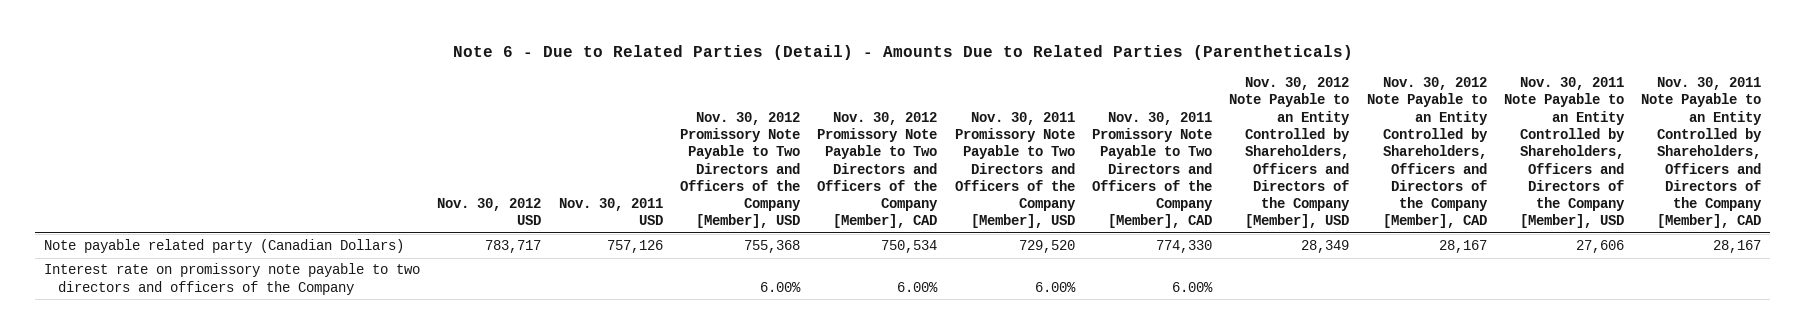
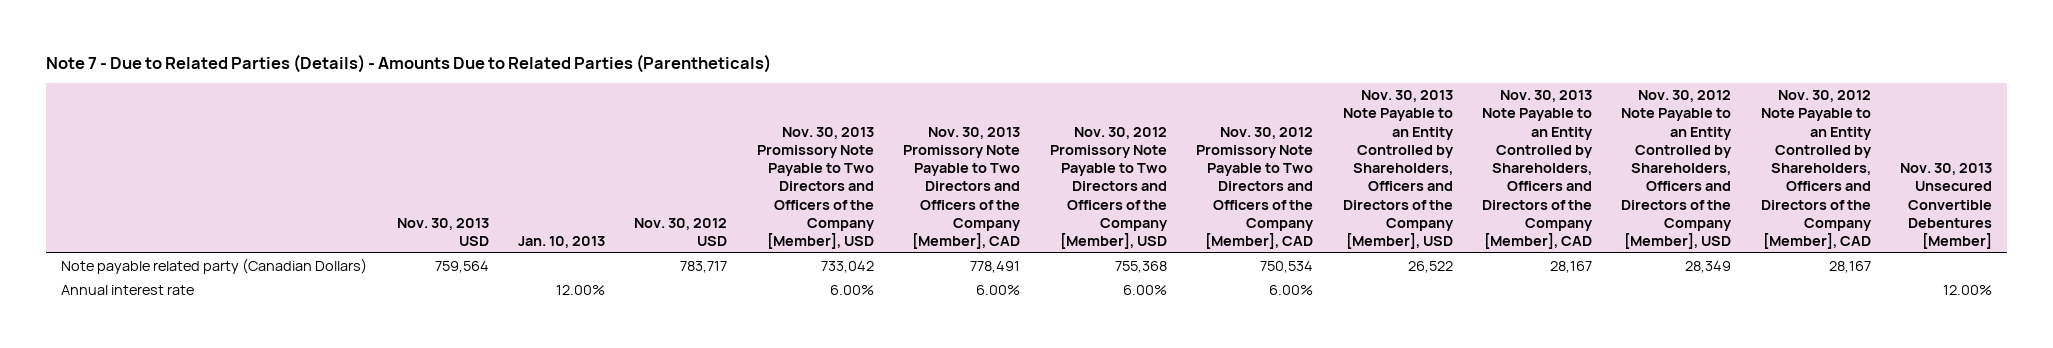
- Note 6 - Due to Related Parties (Detail) - Amounts Due to Related Parties (Parentheticals)
+ Note 7 - Due to Related Parties (Details) - Amounts Due to Related Parties (Parentheticals)
- | Nov. 30, 2012 USD | Nov. 30, 2011 USD | Nov. 30, 2012 Promissory Note Payable to Two Directors and Officers of the Company [Member], USD | Nov. 30, 2012 Promissory Note Payable to Two Directors and Officers of the Company [Member], CAD | Nov. 30, 2011 Promissory Note Payable to Two Directors and Officers of the Company [Member], USD | Nov. 30, 2011 Promissory Note Payable to Two Directors and Officers of the Company [Member], CAD | Nov. 30, 2012 Note Payable to an Entity Controlled by Shareholders, Officers and Directors of the Company [Member], USD | Nov. 30, 2012 Note Payable to an Entity Controlled by Shareholders, Officers and Directors of the Company [Member], CAD | Nov. 30, 2011 Note Payable to an Entity Controlled by Shareholders, Officers and Directors of the Company [Member], USD | Nov. 30, 2011 Note Payable to an Entity Controlled by Shareholders, Officers and Directors of the Company [Member], CAD
+ | Nov. 30, 2013 USD | Jan. 10, 2013 | Nov. 30, 2012 USD | Nov. 30, 2013 Promissory Note Payable to Two Directors and Officers of the Company [Member], USD | Nov. 30, 2013 Promissory Note Payable to Two Directors and Officers of the Company [Member], CAD | Nov. 30, 2012 Promissory Note Payable to Two Directors and Officers of the Company [Member], USD | Nov. 30, 2012 Promissory Note Payable to Two Directors and Officers of the Company [Member], CAD | Nov. 30, 2013 Note Payable to an Entity Controlled by Shareholders, Officers and Directors of the Company [Member], USD | Nov. 30, 2013 Note Payable to an Entity Controlled by Shareholders, Officers and Directors of the Company [Member], CAD | Nov. 30, 2012 Note Payable to an Entity Controlled by Shareholders, Officers and Directors of the Company [Member], USD | Nov. 30, 2012 Note Payable to an Entity Controlled by Shareholders, Officers and Directors of the Company [Member], CAD | Nov. 30, 2013 Unsecured Convertible Debentures [Member]
- Interest rate on promissory note payable to two directors and officers of the Company | | | 6.00% | 6.00% | 6.00% | 6.00% | | | |
+ Annual interest rate | | 12.00% | | 6.00% | 6.00% | 6.00% | 6.00% | | | | | 12.00%

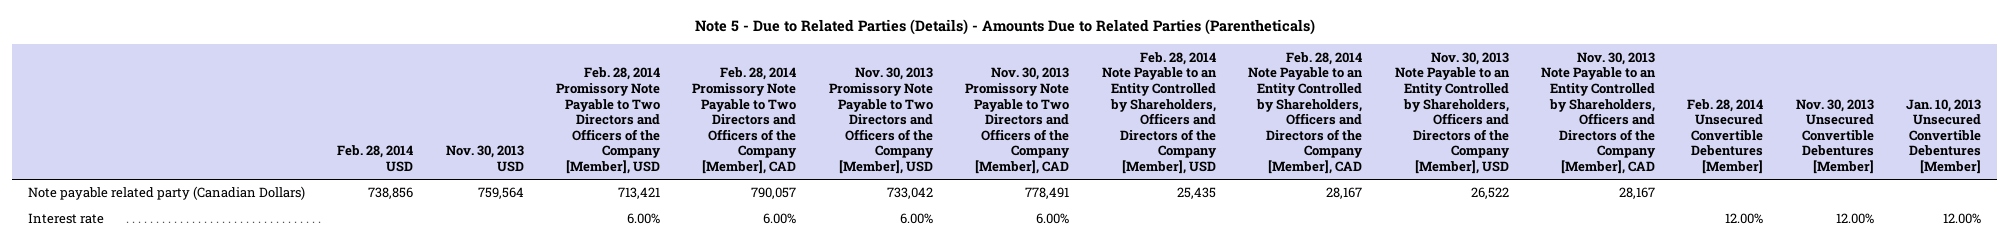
- Note 7 - Due to Related Parties (Details) - Amounts Due to Related Parties (Parentheticals)
+ Note 5 - Due to Related Parties (Details) - Amounts Due to Related Parties (Parentheticals)
- | Nov. 30, 2013 USD | Jan. 10, 2013 | Nov. 30, 2012 USD | Nov. 30, 2013 Promissory Note Payable to Two Directors and Officers of the Company [Member], USD | Nov. 30, 2013 Promissory Note Payable to Two Directors and Officers of the Company [Member], CAD | Nov. 30, 2012 Promissory Note Payable to Two Directors and Officers of the Company [Member], USD | Nov. 30, 2012 Promissory Note Payable to Two Directors and Officers of the Company [Member], CAD | Nov. 30, 2013 Note Payable to an Entity Controlled by Shareholders, Officers and Directors of the Company [Member], USD | Nov. 30, 2013 Note Payable to an Entity Controlled by Shareholders, Officers and Directors of the Company [Member], CAD | Nov. 30, 2012 Note Payable to an Entity Controlled by Shareholders, Officers and Directors of the Company [Member], USD | Nov. 30, 2012 Note Payable to an Entity Controlled by Shareholders, Officers and Directors of the Company [Member], CAD | Nov. 30, 2013 Unsecured Convertible Debentures [Member]
+ | Feb. 28, 2014 USD | Nov. 30, 2013 USD | Feb. 28, 2014 Promissory Note Payable to Two Directors and Officers of the Company [Member], USD | Feb. 28, 2014 Promissory Note Payable to Two Directors and Officers of the Company [Member], CAD | Nov. 30, 2013 Promissory Note Payable to Two Directors and Officers of the Company [Member], USD | Nov. 30, 2013 Promissory Note Payable to Two Directors and Officers of the Company [Member], CAD | Feb. 28, 2014 Note Payable to an Entity Controlled by Shareholders, Officers and Directors of the Company [Member], USD | Feb. 28, 2014 Note Payable to an Entity Controlled by Shareholders, Officers and Directors of the Company [Member], CAD | Nov. 30, 2013 Note Payable to an Entity Controlled by Shareholders, Officers and Directors of the Company [Member], USD | Nov. 30, 2013 Note Payable to an Entity Controlled by Shareholders, Officers and Directors of the Company [Member], CAD | Feb. 28, 2014 Unsecured Convertible Debentures [Member] | Nov. 30, 2013 Unsecured Convertible Debentures [Member] | Jan. 10, 2013 Unsecured Convertible Debentures [Member]
- Annual interest rate | | 12.00% | | 6.00% | 6.00% | 6.00% | 6.00% | | | | | 12.00%
+ Interest rate | | | 6.00% | 6.00% | 6.00% | 6.00% | | | | | 12.00% | 12.00% | 12.00%

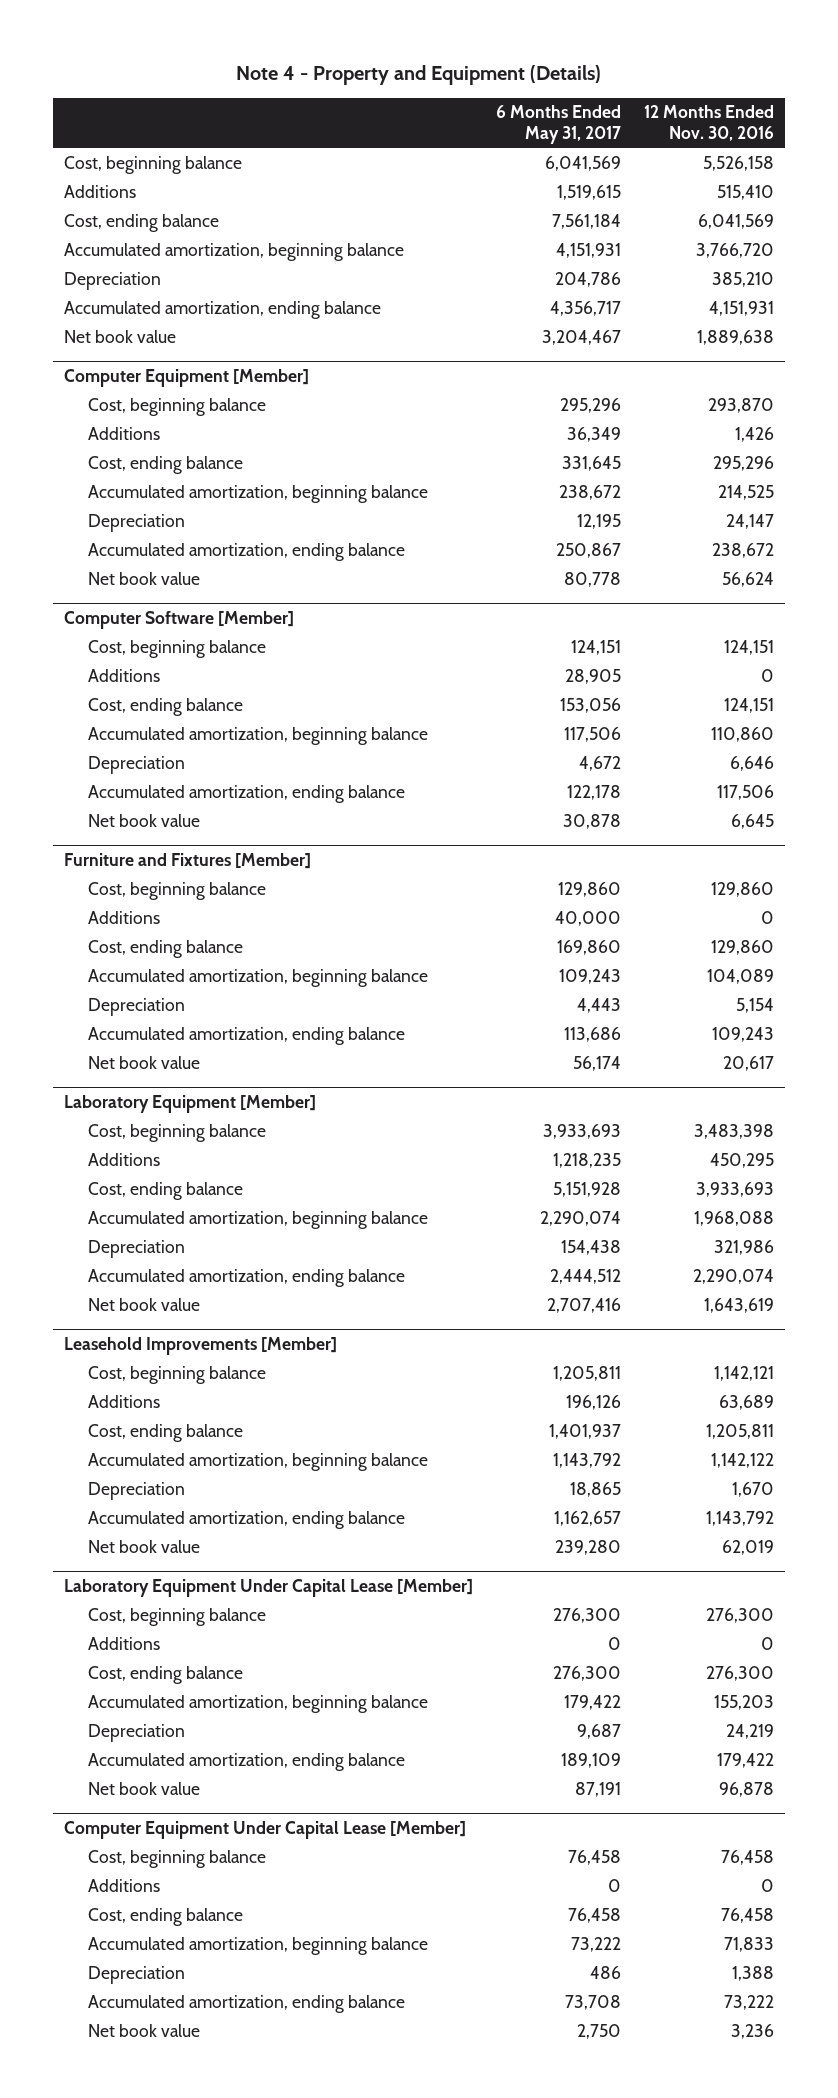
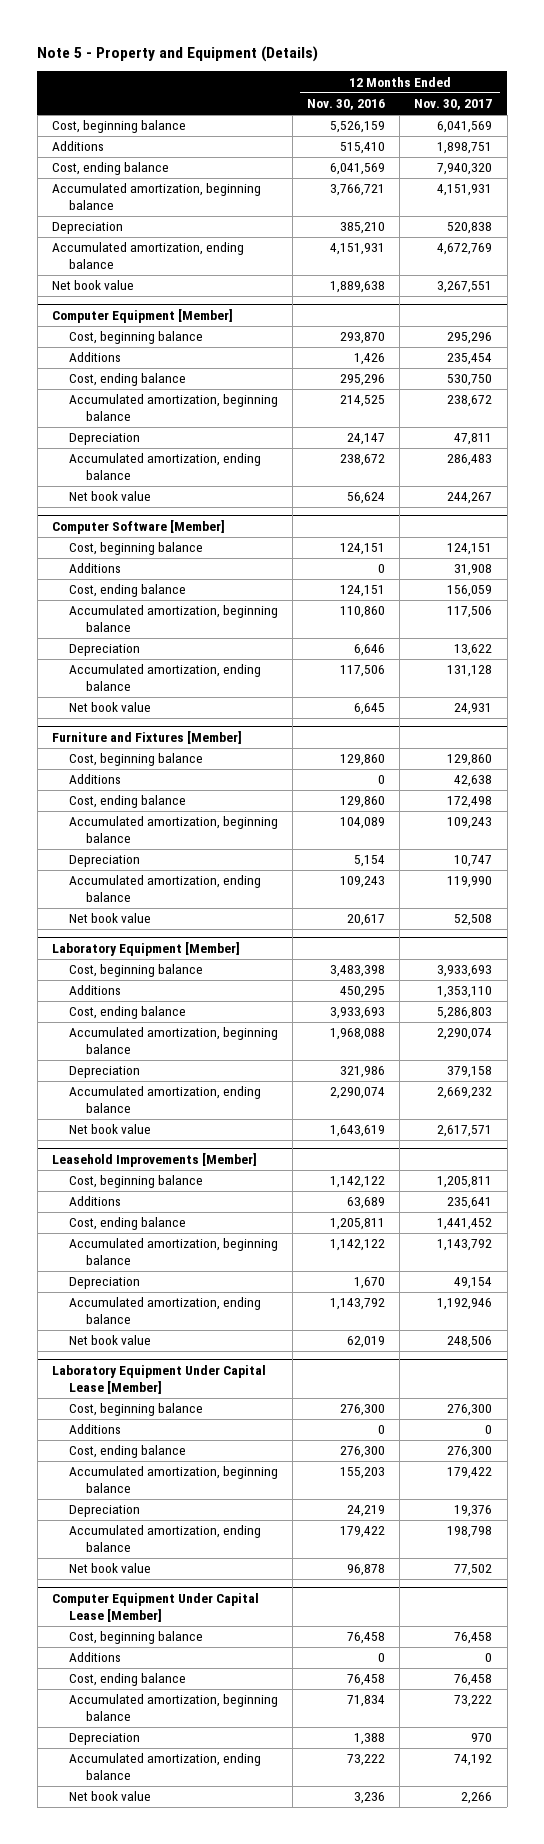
- Note 4 - Property and Equipment (Details)
+ Note 5 - Property and Equipment (Details)
- | 6 Months Ended May 31, 2017 | 12 Months Ended Nov. 30, 2016
+ | 12 Months Ended Nov. 30, 2016 | 12 Months Ended Nov. 30, 2017
- Cost, beginning balance | 6,041,569 | 5,526,158
+ Cost, beginning balance | 5,526,159 | 6,041,569
- Accumulated amortization, beginning balance | 4,151,931 | 3,766,720
+ Accumulated amortization, beginning balance | 3,766,721 | 4,151,931
@ Leasehold Improvements [Member]
- Cost, beginning balance | 1,205,811 | 1,142,121
+ Cost, beginning balance | 1,142,122 | 1,205,811
@ Computer Equipment Under Capital Lease [Member]
- Accumulated amortization, beginning balance | 73,222 | 71,833
+ Accumulated amortization, beginning balance | 71,834 | 73,222

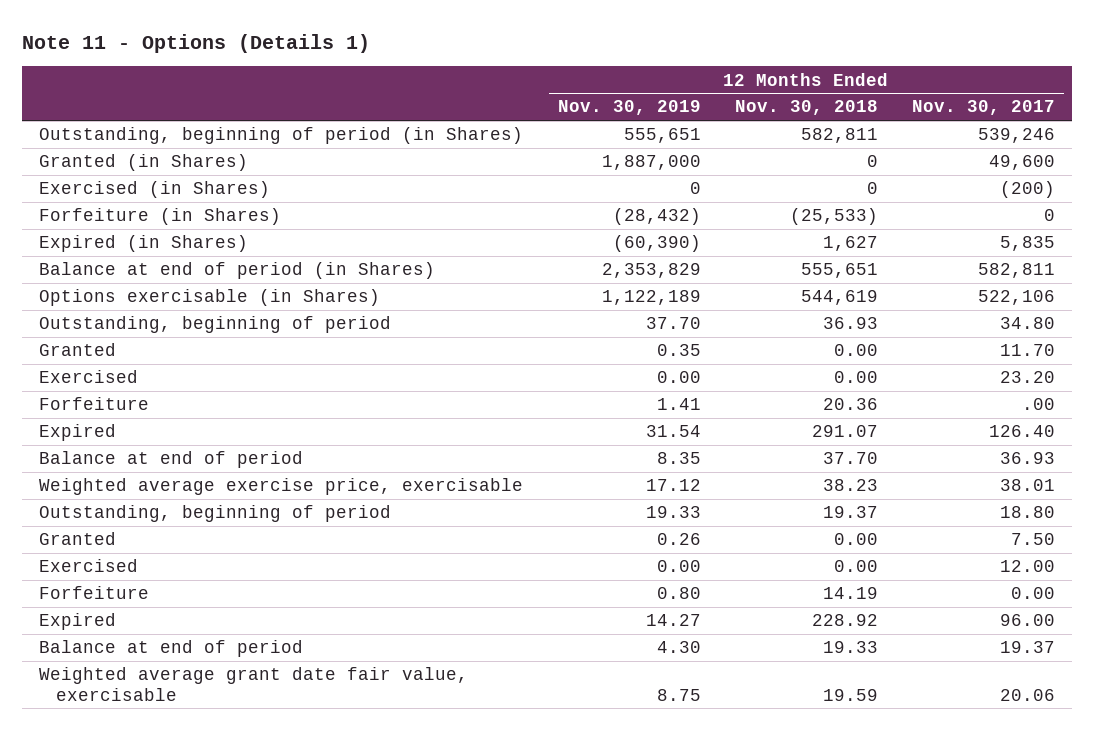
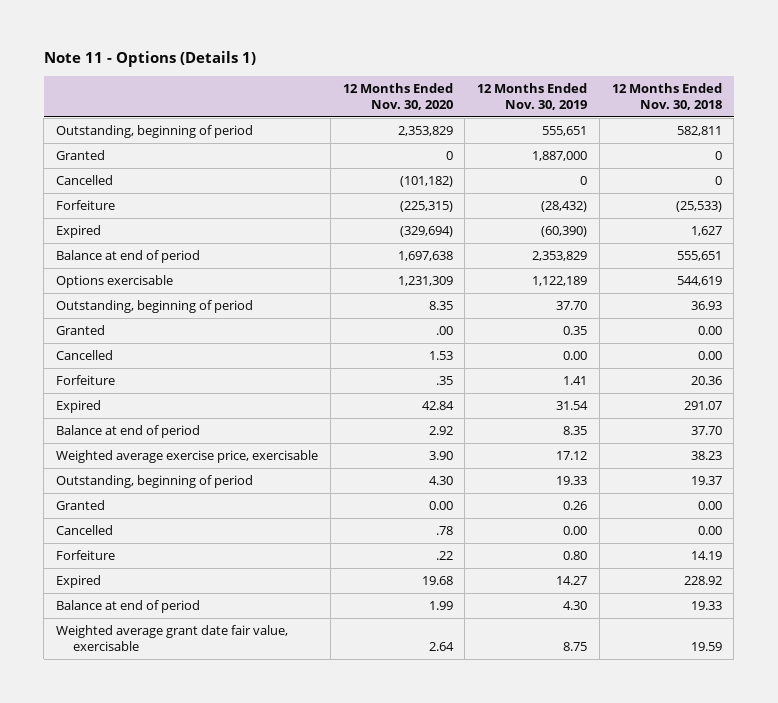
- | 12 Months Ended Nov. 30, 2019 | 12 Months Ended Nov. 30, 2018 | 12 Months Ended Nov. 30, 2017
+ | 12 Months Ended Nov. 30, 2020 | 12 Months Ended Nov. 30, 2019 | 12 Months Ended Nov. 30, 2018
- Outstanding, beginning of period (in Shares) | 555,651 | 582,811 | 539,246
- Granted (in Shares) | 1,887,000 | 0 | 49,600
- Exercised (in Shares) | 0 | 0 | (200)
- Forfeiture (in Shares) | (28,432) | (25,533) | 0
- Expired (in Shares) | (60,390) | 1,627 | 5,835
- Balance at end of period (in Shares) | 2,353,829 | 555,651 | 582,811
- Options exercisable (in Shares) | 1,122,189 | 544,619 | 522,106
+ Outstanding, beginning of period | 2,353,829 | 555,651 | 582,811
+ Granted | 0 | 1,887,000 | 0
+ Cancelled | (101,182) | 0 | 0
+ Forfeiture | (225,315) | (28,432) | (25,533)
+ Expired | (329,694) | (60,390) | 1,627
+ Balance at end of period | 1,697,638 | 2,353,829 | 555,651
+ Options exercisable | 1,231,309 | 1,122,189 | 544,619
- Exercised | 0.00 | 0.00 | 23.20
+ Cancelled | 1.53 | 0.00 | 0.00
- Exercised | 0.00 | 0.00 | 12.00
+ Cancelled | .78 | 0.00 | 0.00

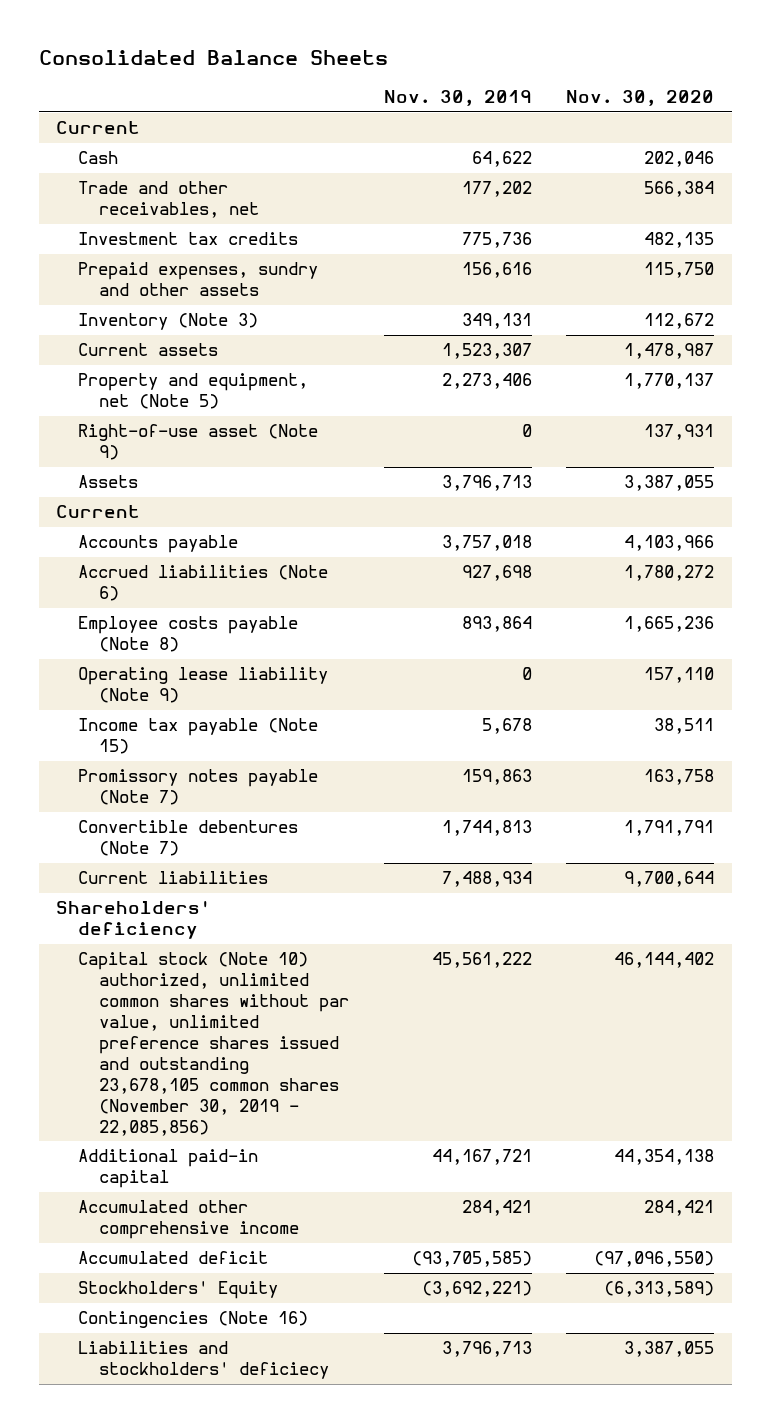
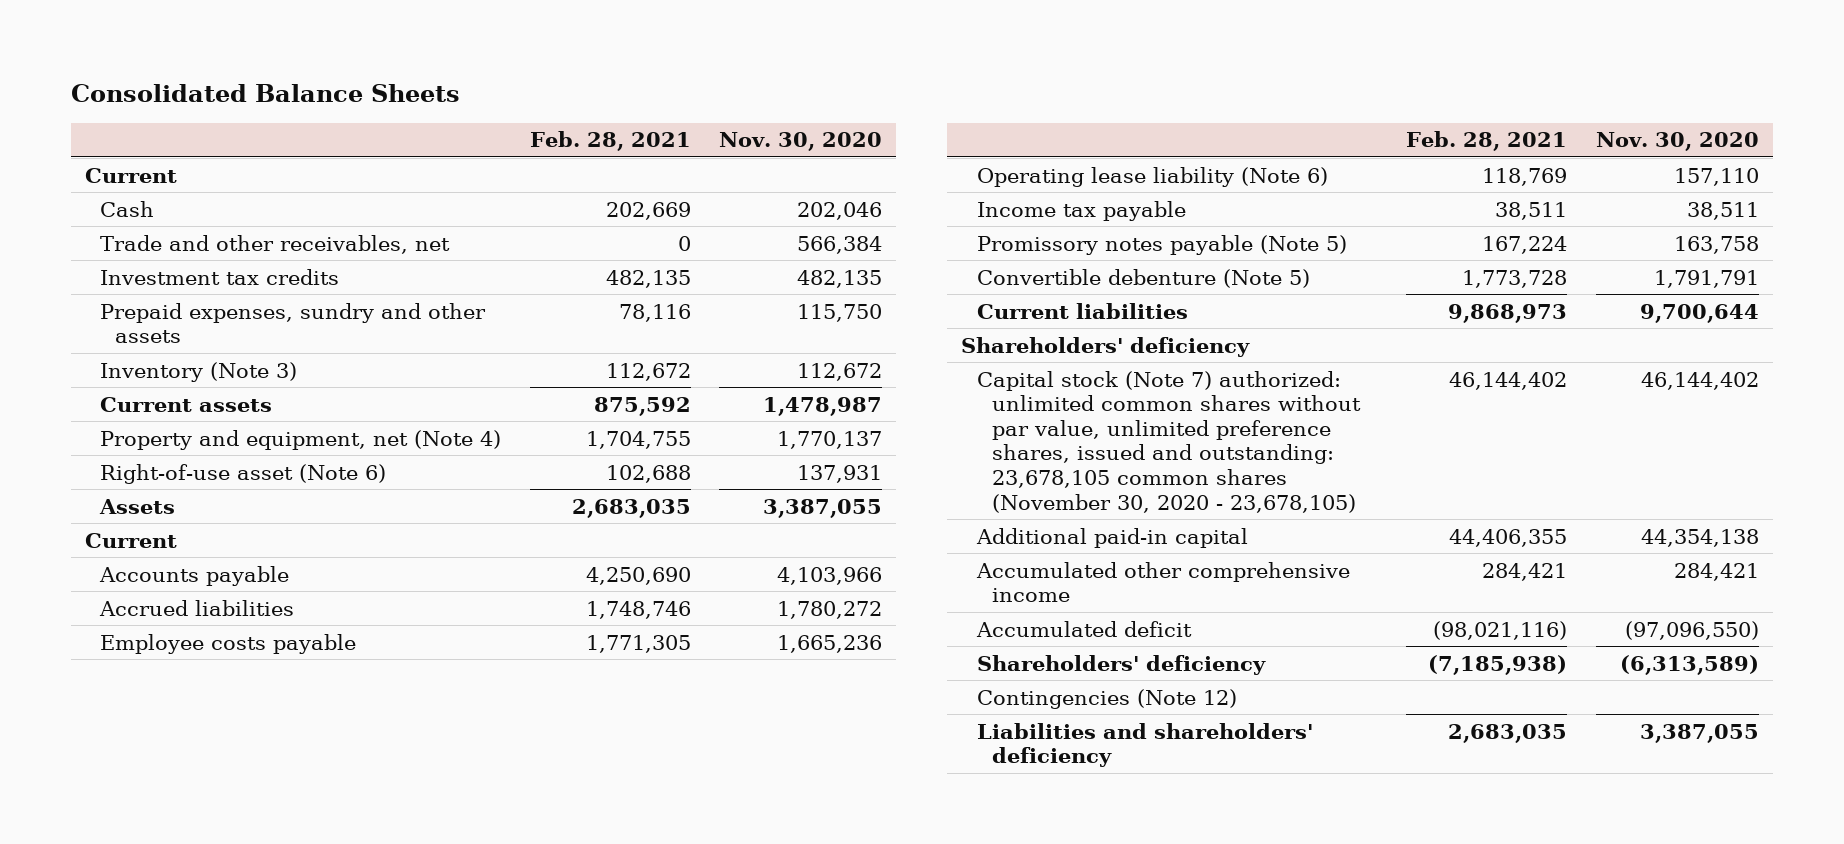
- | Nov. 30, 2019 | Nov. 30, 2020
+ | Feb. 28, 2021 | Nov. 30, 2020
- Property and equipment, net (Note 5) | 2,273,406 | 1,770,137
- Right-of-use asset (Note 9) | 0 | 137,931
+ Property and equipment, net (Note 4) | 1,704,755 | 1,770,137
+ Right-of-use asset (Note 6) | 102,688 | 137,931
- Accrued liabilities (Note 6) | 927,698 | 1,780,272
- Employee costs payable (Note 8) | 893,864 | 1,665,236
- Operating lease liability (Note 9) | 0 | 157,110
- Income tax payable (Note 15) | 5,678 | 38,511
- Promissory notes payable (Note 7) | 159,863 | 163,758
- Convertible debentures (Note 7) | 1,744,813 | 1,791,791
+ Accrued liabilities | 1,748,746 | 1,780,272
+ Employee costs payable | 1,771,305 | 1,665,236
+ Operating lease liability (Note 6) | 118,769 | 157,110
+ Income tax payable | 38,511 | 38,511
+ Promissory notes payable (Note 5) | 167,224 | 163,758
+ Convertible debenture (Note 5) | 1,773,728 | 1,791,791
- Capital stock (Note 10) authorized, unlimited common shares without par value, unlimited preference shares issued and outstanding 23,678,105 common shares (November 30, 2019 - 22,085,856) | 45,561,222 | 46,144,402
+ Capital stock (Note 7) authorized: unlimited common shares without par value, unlimited preference shares, issued and outstanding: 23,678,105 common shares (November 30, 2020 - 23,678,105) | 46,144,402 | 46,144,402
- Stockholders' Equity | (3,692,221) | (6,313,589)
- Contingencies (Note 16)
- Liabilities and stockholders' deficiecy | 3,796,713 | 3,387,055
+ Shareholders' deficiency | (7,185,938) | (6,313,589)
+ Contingencies (Note 12)
+ Liabilities and shareholders' deficiency | 2,683,035 | 3,387,055

